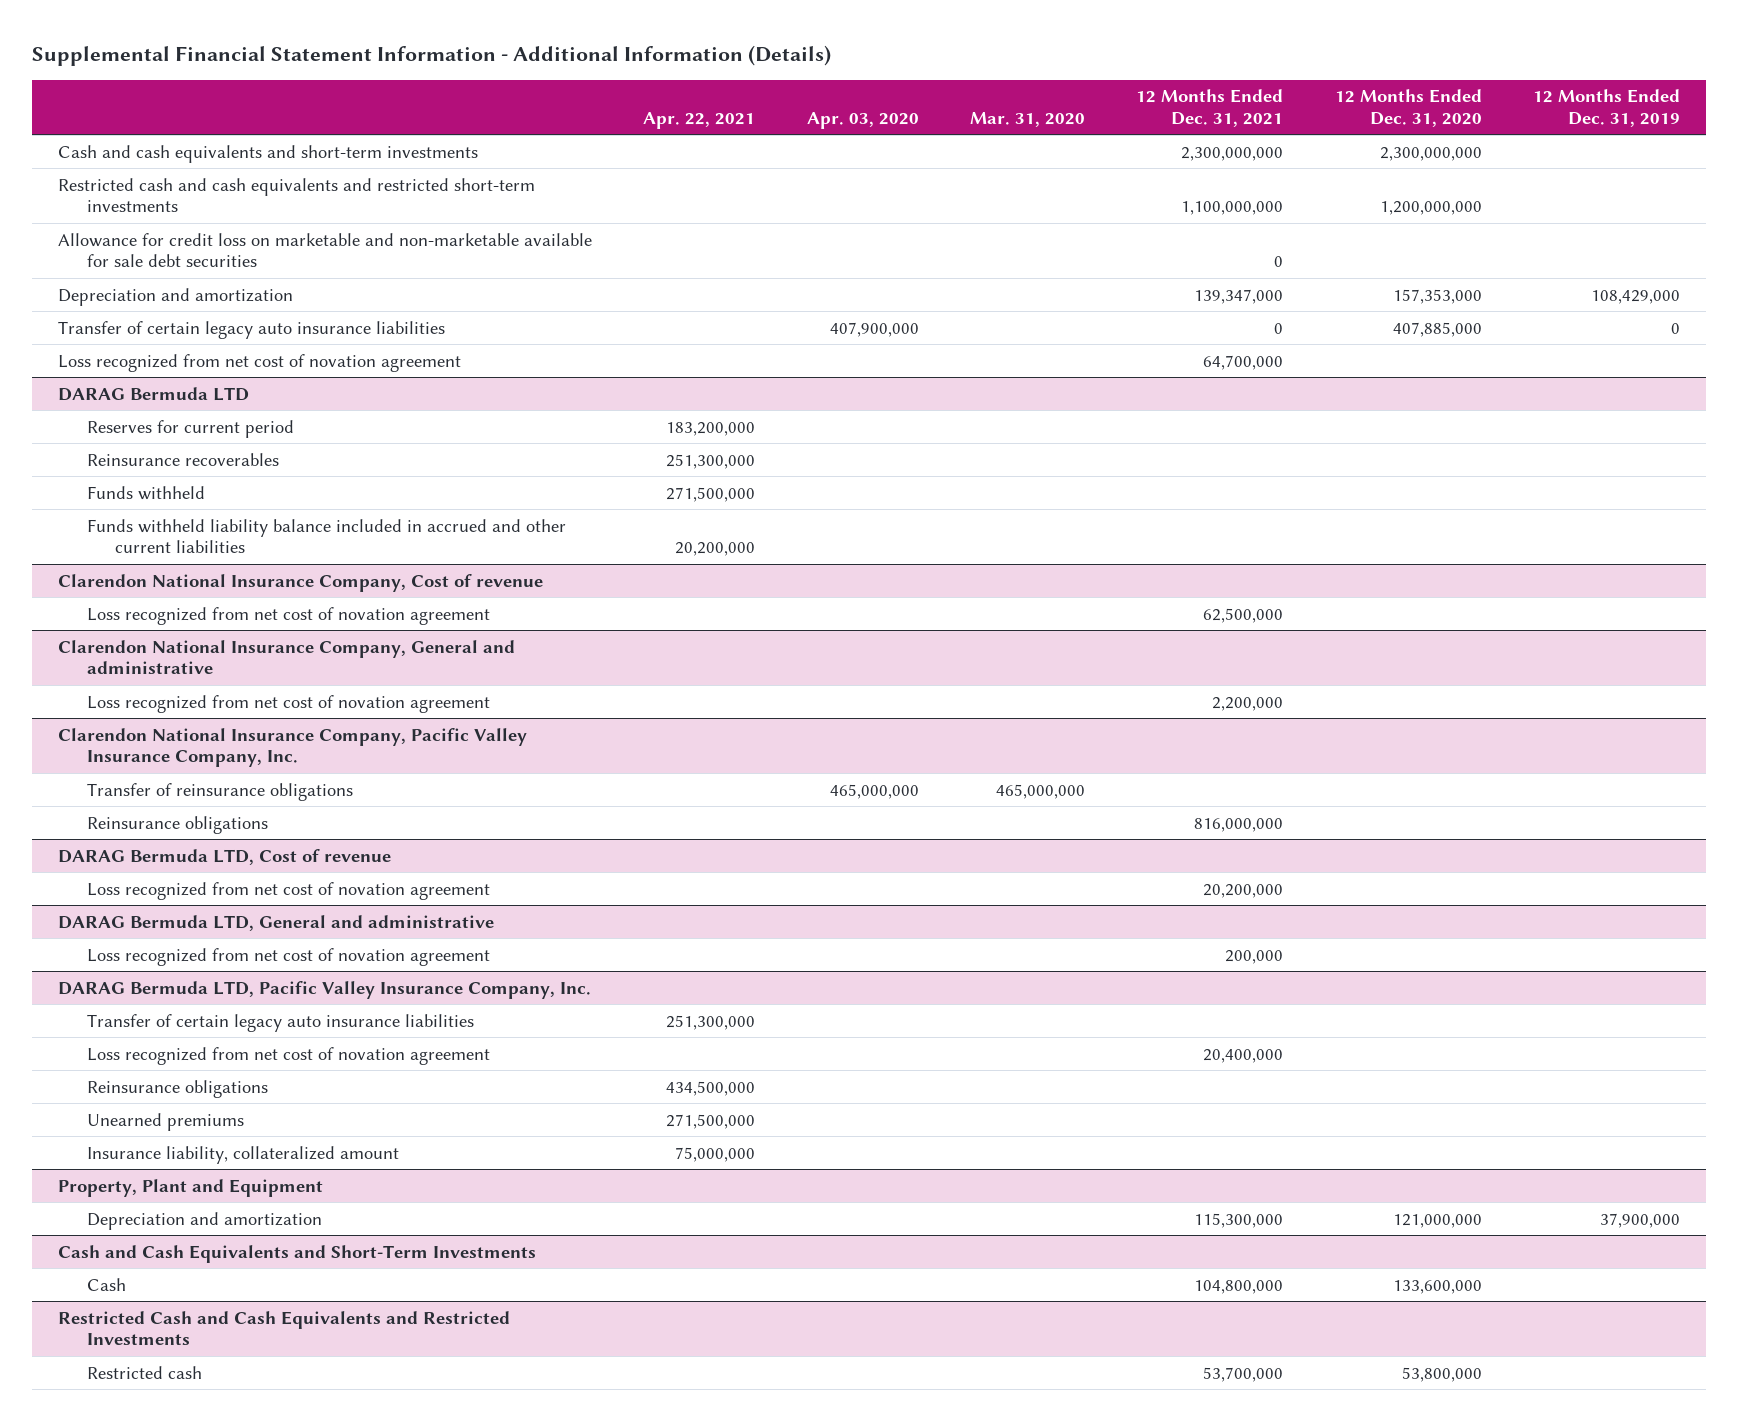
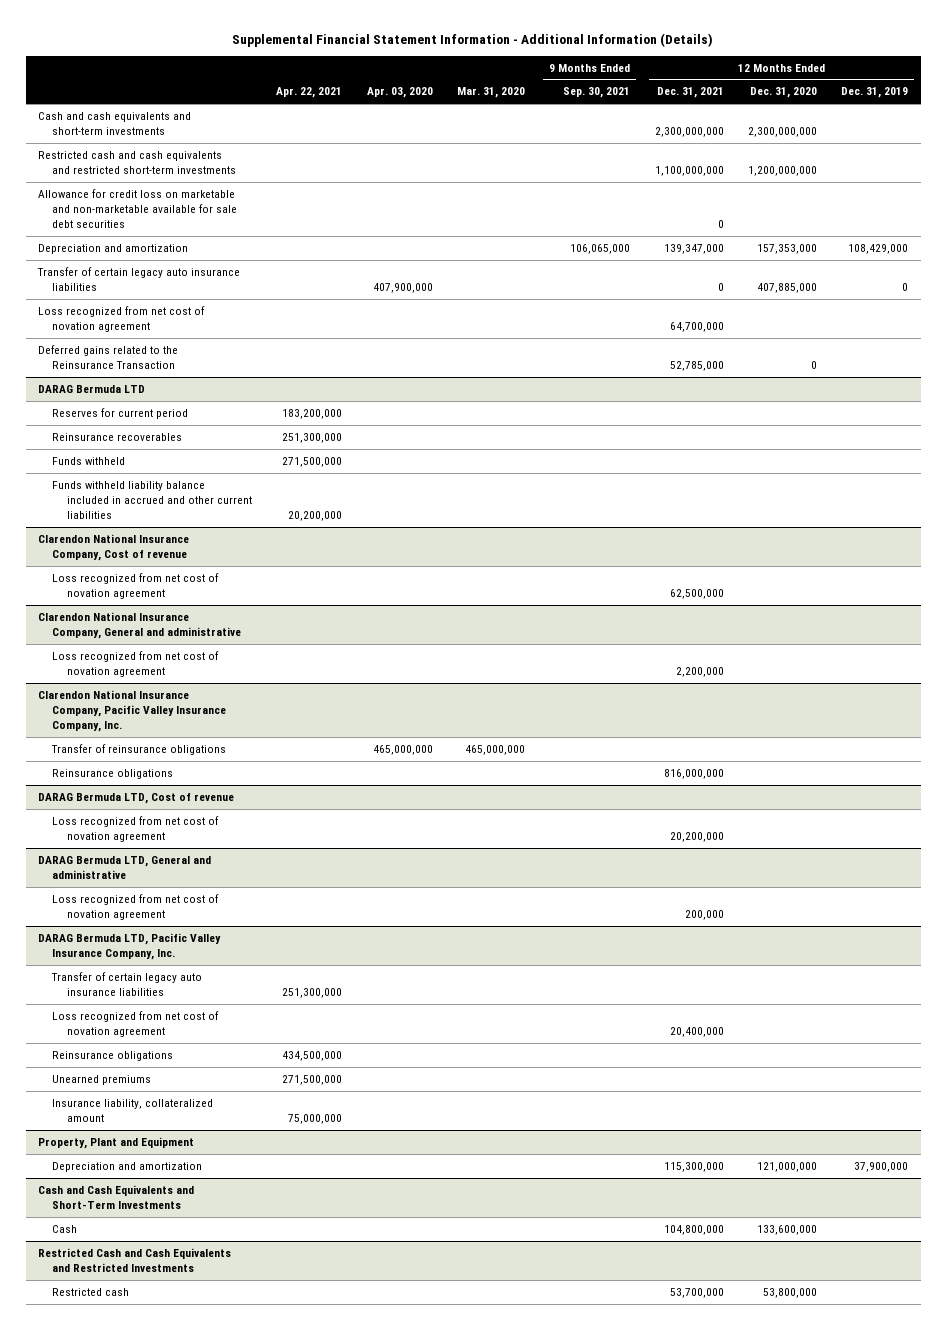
- | Apr. 22, 2021 | Apr. 03, 2020 | Mar. 31, 2020 | 12 Months Ended Dec. 31, 2021 | 12 Months Ended Dec. 31, 2020 | 12 Months Ended Dec. 31, 2019
+ | Apr. 22, 2021 | Apr. 03, 2020 | Mar. 31, 2020 | 9 Months Ended Sep. 30, 2021 | 12 Months Ended Dec. 31, 2021 | 12 Months Ended Dec. 31, 2020 | 12 Months Ended Dec. 31, 2019
+ Deferred gains related to the Reinsurance Transaction | | | | | 52,785,000 | 0 |

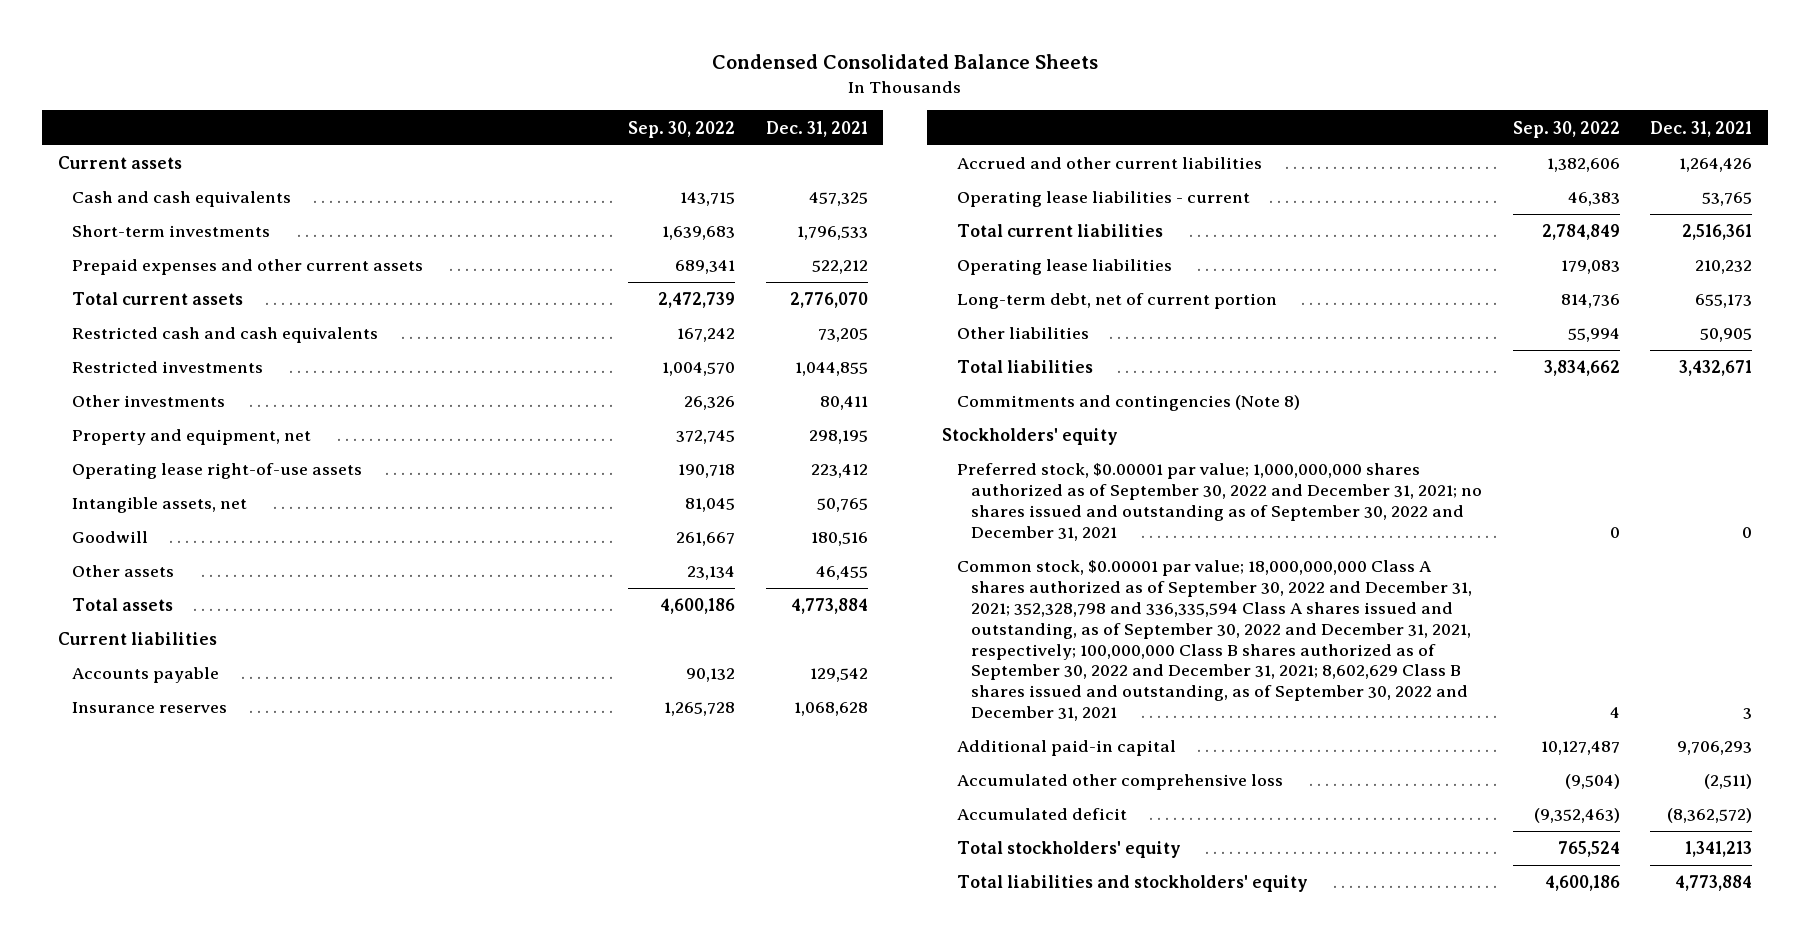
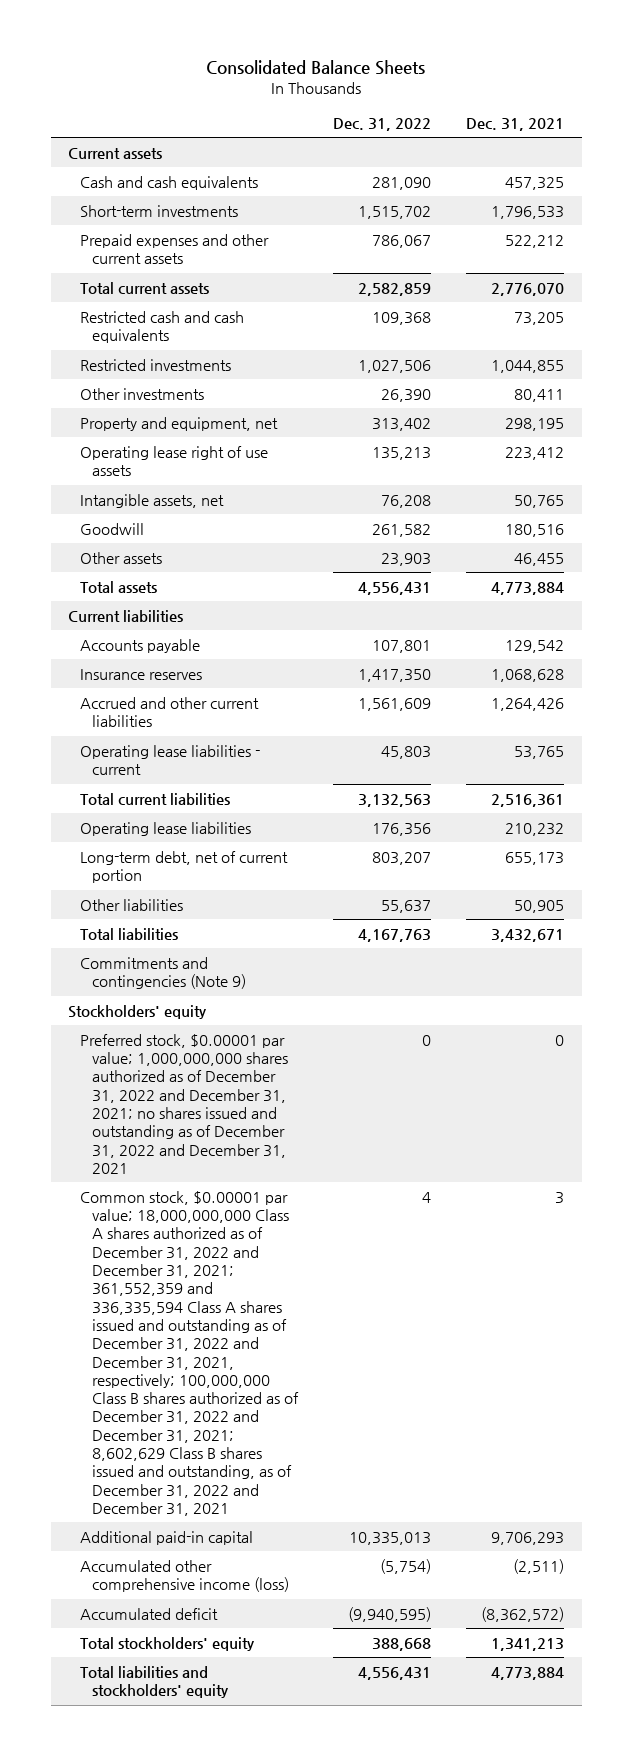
- Condensed Consolidated Balance Sheets
+ Consolidated Balance Sheets
- | Sep. 30, 2022 | Dec. 31, 2021
+ | Dec. 31, 2022 | Dec. 31, 2021
- Operating lease right-of-use assets | 190,718 | 223,412
+ Operating lease right of use assets | 135,213 | 223,412
- Commitments and contingencies (Note 8)
+ Commitments and contingencies (Note 9)
- Preferred stock, $0.00001 par value; 1,000,000,000 shares authorized as of September 30, 2022 and December 31, 2021; no shares issued and outstanding as of September 30, 2022 and December 31, 2021 | 0 | 0
- Common stock, $0.00001 par value; 18,000,000,000 Class A shares authorized as of September 30, 2022 and December 31, 2021; 352,328,798 and 336,335,594 Class A shares issued and outstanding, as of September 30, 2022 and December 31, 2021, respectively; 100,000,000 Class B shares authorized as of September 30, 2022 and December 31, 2021; 8,602,629 Class B shares issued and outstanding, as of September 30, 2022 and December 31, 2021 | 4 | 3
+ Preferred stock, $0.00001 par value; 1,000,000,000 shares authorized as of December 31, 2022 and December 31, 2021; no shares issued and outstanding as of December 31, 2022 and December 31, 2021 | 0 | 0
+ Common stock, $0.00001 par value; 18,000,000,000 Class A shares authorized as of December 31, 2022 and December 31, 2021; 361,552,359 and 336,335,594 Class A shares issued and outstanding as of December 31, 2022 and December 31, 2021, respectively; 100,000,000 Class B shares authorized as of December 31, 2022 and December 31, 2021; 8,602,629 Class B shares issued and outstanding, as of December 31, 2022 and December 31, 2021 | 4 | 3
- Accumulated other comprehensive loss | (9,504) | (2,511)
+ Accumulated other comprehensive income (loss) | (5,754) | (2,511)

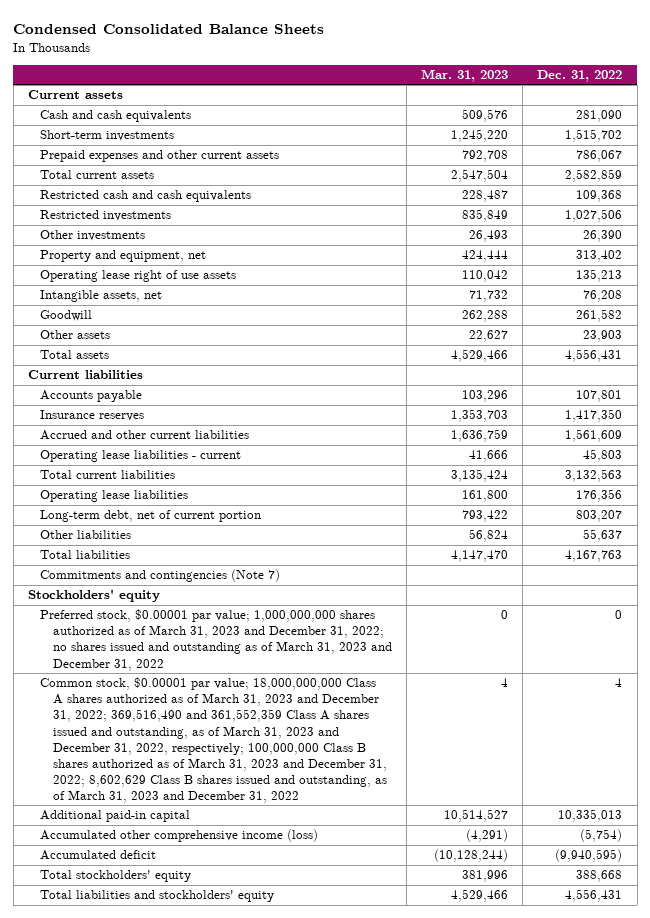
- Consolidated Balance Sheets
+ Condensed Consolidated Balance Sheets
- | Dec. 31, 2022 | Dec. 31, 2021
+ | Mar. 31, 2023 | Dec. 31, 2022
- Commitments and contingencies (Note 9)
+ Commitments and contingencies (Note 7)
- Preferred stock, $0.00001 par value; 1,000,000,000 shares authorized as of December 31, 2022 and December 31, 2021; no shares issued and outstanding as of December 31, 2022 and December 31, 2021 | 0 | 0
- Common stock, $0.00001 par value; 18,000,000,000 Class A shares authorized as of December 31, 2022 and December 31, 2021; 361,552,359 and 336,335,594 Class A shares issued and outstanding as of December 31, 2022 and December 31, 2021, respectively; 100,000,000 Class B shares authorized as of December 31, 2022 and December 31, 2021; 8,602,629 Class B shares issued and outstanding, as of December 31, 2022 and December 31, 2021 | 4 | 3
+ Preferred stock, $0.00001 par value; 1,000,000,000 shares authorized as of March 31, 2023 and December 31, 2022; no shares issued and outstanding as of March 31, 2023 and December 31, 2022 | 0 | 0
+ Common stock, $0.00001 par value; 18,000,000,000 Class A shares authorized as of March 31, 2023 and December 31, 2022; 369,516,490 and 361,552,359 Class A shares issued and outstanding, as of March 31, 2023 and December 31, 2022, respectively; 100,000,000 Class B shares authorized as of March 31, 2023 and December 31, 2022; 8,602,629 Class B shares issued and outstanding, as of March 31, 2023 and December 31, 2022 | 4 | 4

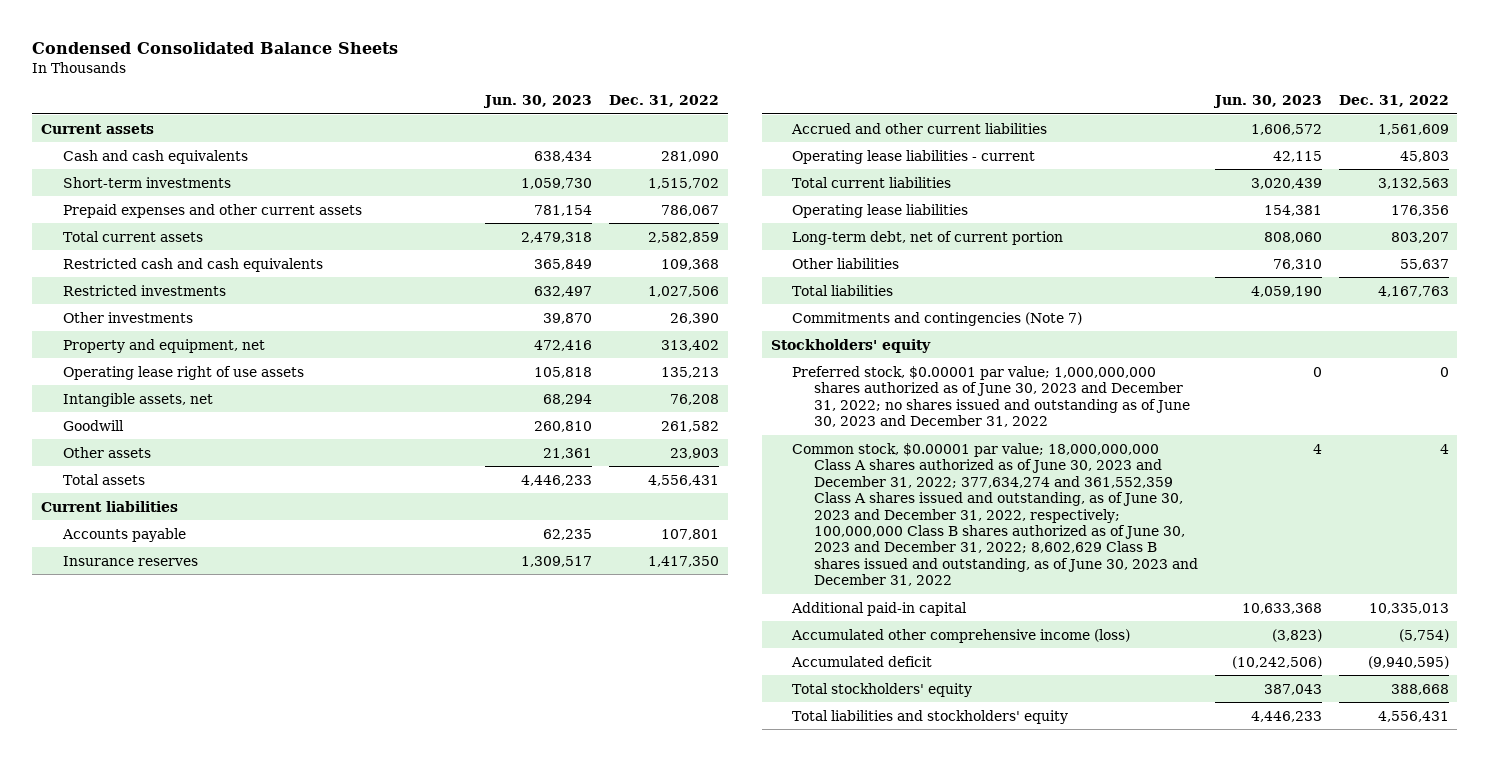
- | Mar. 31, 2023 | Dec. 31, 2022
+ | Jun. 30, 2023 | Dec. 31, 2022
- Preferred stock, $0.00001 par value; 1,000,000,000 shares authorized as of March 31, 2023 and December 31, 2022; no shares issued and outstanding as of March 31, 2023 and December 31, 2022 | 0 | 0
- Common stock, $0.00001 par value; 18,000,000,000 Class A shares authorized as of March 31, 2023 and December 31, 2022; 369,516,490 and 361,552,359 Class A shares issued and outstanding, as of March 31, 2023 and December 31, 2022, respectively; 100,000,000 Class B shares authorized as of March 31, 2023 and December 31, 2022; 8,602,629 Class B shares issued and outstanding, as of March 31, 2023 and December 31, 2022 | 4 | 4
+ Preferred stock, $0.00001 par value; 1,000,000,000 shares authorized as of June 30, 2023 and December 31, 2022; no shares issued and outstanding as of June 30, 2023 and December 31, 2022 | 0 | 0
+ Common stock, $0.00001 par value; 18,000,000,000 Class A shares authorized as of June 30, 2023 and December 31, 2022; 377,634,274 and 361,552,359 Class A shares issued and outstanding, as of June 30, 2023 and December 31, 2022, respectively; 100,000,000 Class B shares authorized as of June 30, 2023 and December 31, 2022; 8,602,629 Class B shares issued and outstanding, as of June 30, 2023 and December 31, 2022 | 4 | 4

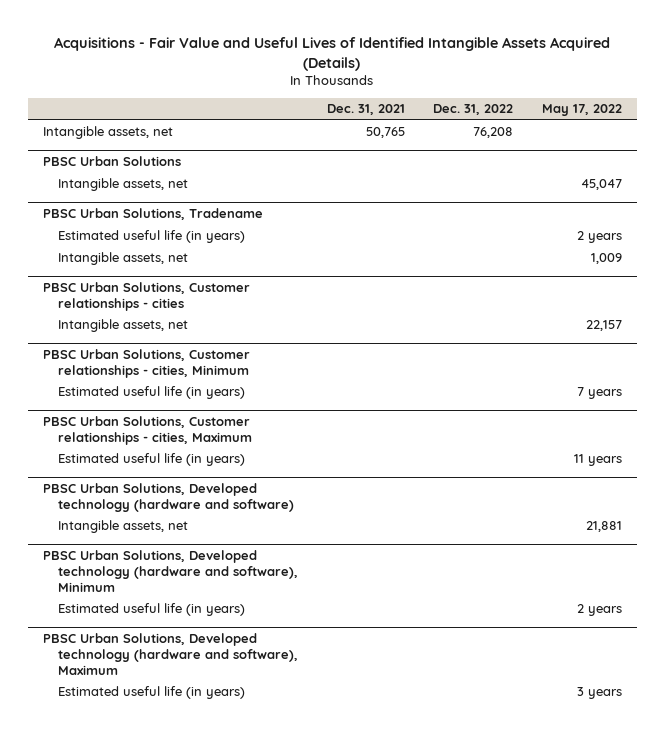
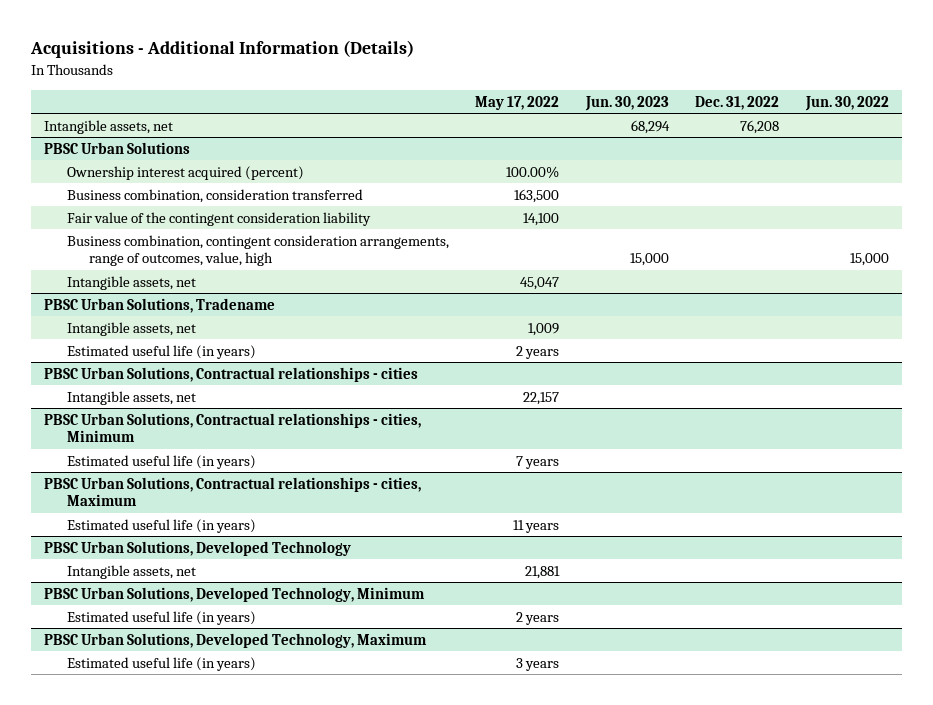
- Acquisitions - Fair Value and Useful Lives of Identified Intangible Assets Acquired (Details)
+ Acquisitions - Additional Information (Details)
- | Dec. 31, 2021 | Dec. 31, 2022 | May 17, 2022
+ | May 17, 2022 | Jun. 30, 2023 | Dec. 31, 2022 | Jun. 30, 2022
@ PBSC Urban Solutions
+ Ownership interest acquired (percent) | 100.00% | | |
+ Business combination, consideration transferred | 163,500 | | |
+ Fair value of the contingent consideration liability | 14,100 | | |
+ Business combination, contingent consideration arrangements, range of outcomes, value, high | | 15,000 | | 15,000
- PBSC Urban Solutions, Customer relationships - cities
@ PBSC Urban Solutions, Tradename
moved down: Estimated useful life (in years) | 2 years | | |
+ PBSC Urban Solutions, Contractual relationships - cities
- PBSC Urban Solutions, Customer relationships - cities, Minimum
+ PBSC Urban Solutions, Contractual relationships - cities, Minimum
- PBSC Urban Solutions, Customer relationships - cities, Maximum
+ PBSC Urban Solutions, Contractual relationships - cities, Maximum
- PBSC Urban Solutions, Developed technology (hardware and software)
+ PBSC Urban Solutions, Developed Technology
- PBSC Urban Solutions, Developed technology (hardware and software), Minimum
+ PBSC Urban Solutions, Developed Technology, Minimum
- PBSC Urban Solutions, Developed technology (hardware and software), Maximum
+ PBSC Urban Solutions, Developed Technology, Maximum

